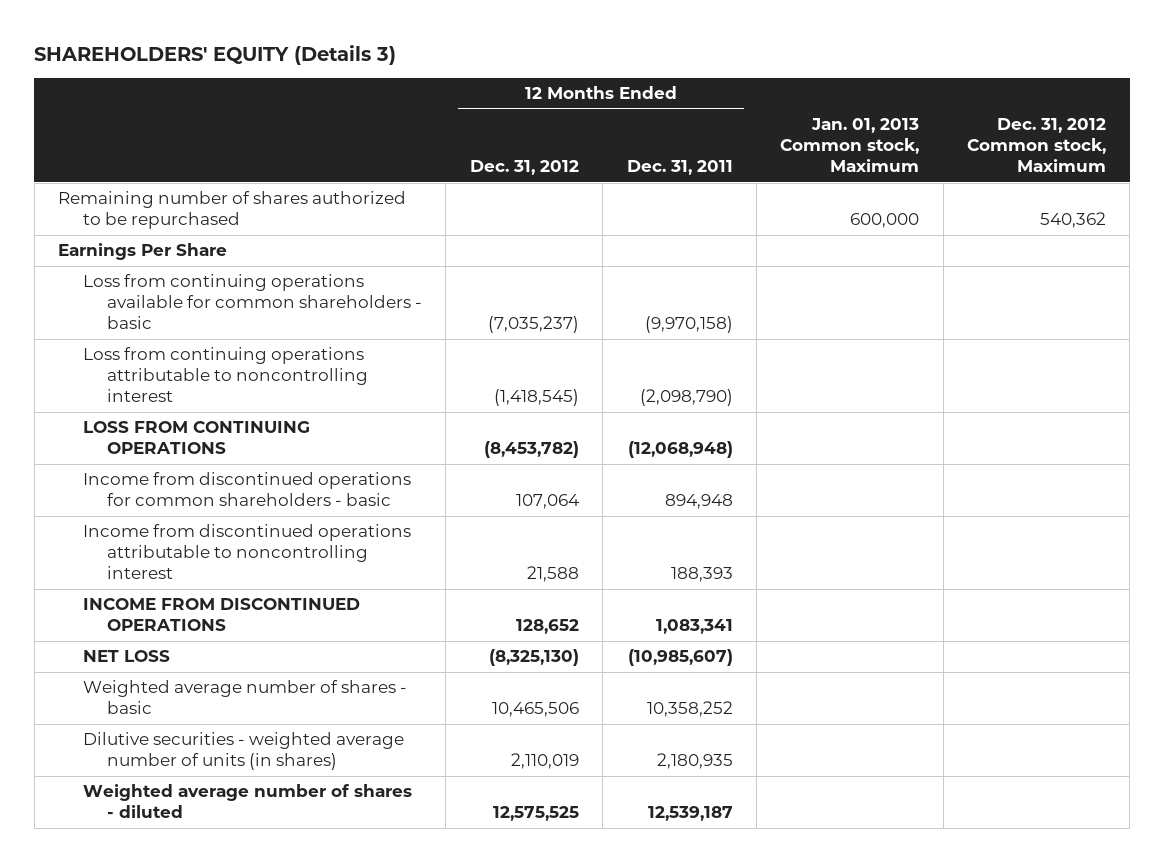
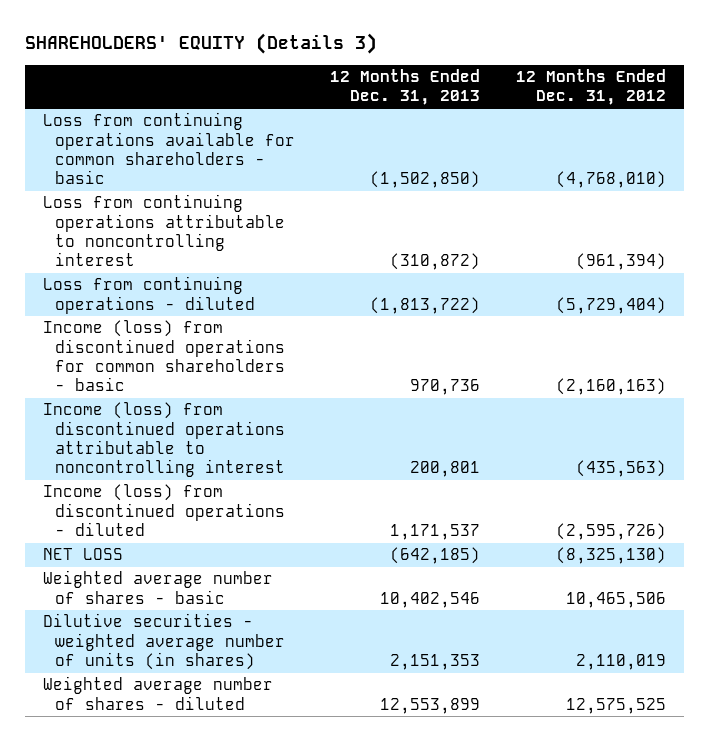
- | 12 Months Ended Dec. 31, 2012 | 12 Months Ended Dec. 31, 2011 | Jan. 01, 2013 Common stock, Maximum | Dec. 31, 2012 Common stock, Maximum
+ | 12 Months Ended Dec. 31, 2013 | 12 Months Ended Dec. 31, 2012
- Remaining number of shares authorized to be repurchased | | | 600,000 | 540,362
- Earnings Per Share
- Loss from continuing operations available for common shareholders - basic | (7,035,237) | (9,970,158) | |
- Loss from continuing operations attributable to noncontrolling interest | (1,418,545) | (2,098,790) | |
- LOSS FROM CONTINUING OPERATIONS | (8,453,782) | (12,068,948) | |
- Income from discontinued operations for common shareholders - basic | 107,064 | 894,948 | |
- Income from discontinued operations attributable to noncontrolling interest | 21,588 | 188,393 | |
- INCOME FROM DISCONTINUED OPERATIONS | 128,652 | 1,083,341 | |
+ Loss from continuing operations available for common shareholders - basic | (1,502,850) | (4,768,010)
+ Loss from continuing operations attributable to noncontrolling interest | (310,872) | (961,394)
+ Loss from continuing operations - diluted | (1,813,722) | (5,729,404)
+ Income (loss) from discontinued operations for common shareholders - basic | 970,736 | (2,160,163)
+ Income (loss) from discontinued operations attributable to noncontrolling interest | 200,801 | (435,563)
+ Income (loss) from discontinued operations - diluted | 1,171,537 | (2,595,726)

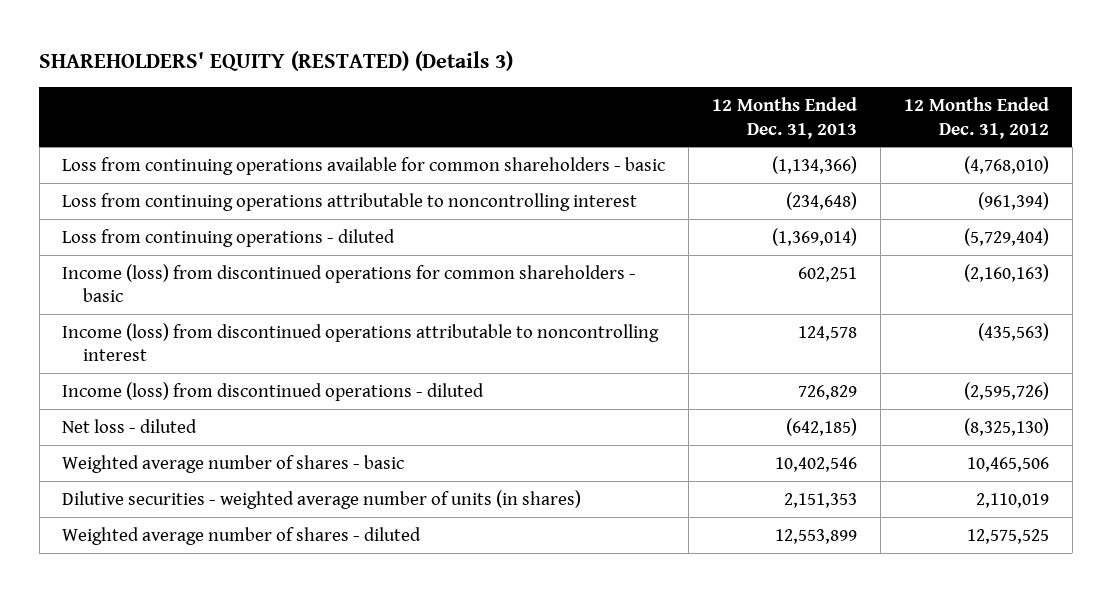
- SHAREHOLDERS' EQUITY (Details 3)
+ SHAREHOLDERS' EQUITY (RESTATED) (Details 3)
- Loss from continuing operations available for common shareholders - basic | (1,502,850) | (4,768,010)
- Loss from continuing operations attributable to noncontrolling interest | (310,872) | (961,394)
- Loss from continuing operations - diluted | (1,813,722) | (5,729,404)
- Income (loss) from discontinued operations for common shareholders - basic | 970,736 | (2,160,163)
- Income (loss) from discontinued operations attributable to noncontrolling interest | 200,801 | (435,563)
- Income (loss) from discontinued operations - diluted | 1,171,537 | (2,595,726)
- NET LOSS | (642,185) | (8,325,130)
+ Loss from continuing operations available for common shareholders - basic | (1,134,366) | (4,768,010)
+ Loss from continuing operations attributable to noncontrolling interest | (234,648) | (961,394)
+ Loss from continuing operations - diluted | (1,369,014) | (5,729,404)
+ Income (loss) from discontinued operations for common shareholders - basic | 602,251 | (2,160,163)
+ Income (loss) from discontinued operations attributable to noncontrolling interest | 124,578 | (435,563)
+ Income (loss) from discontinued operations - diluted | 726,829 | (2,595,726)
+ Net loss - diluted | (642,185) | (8,325,130)

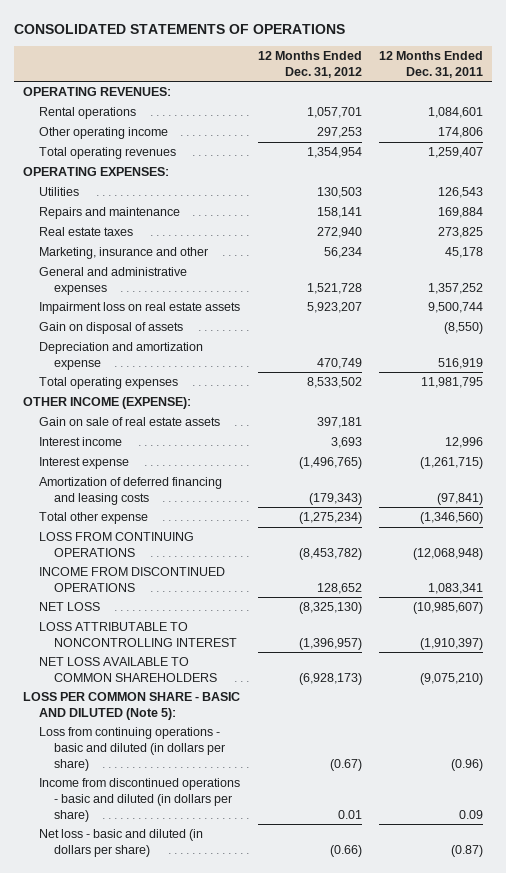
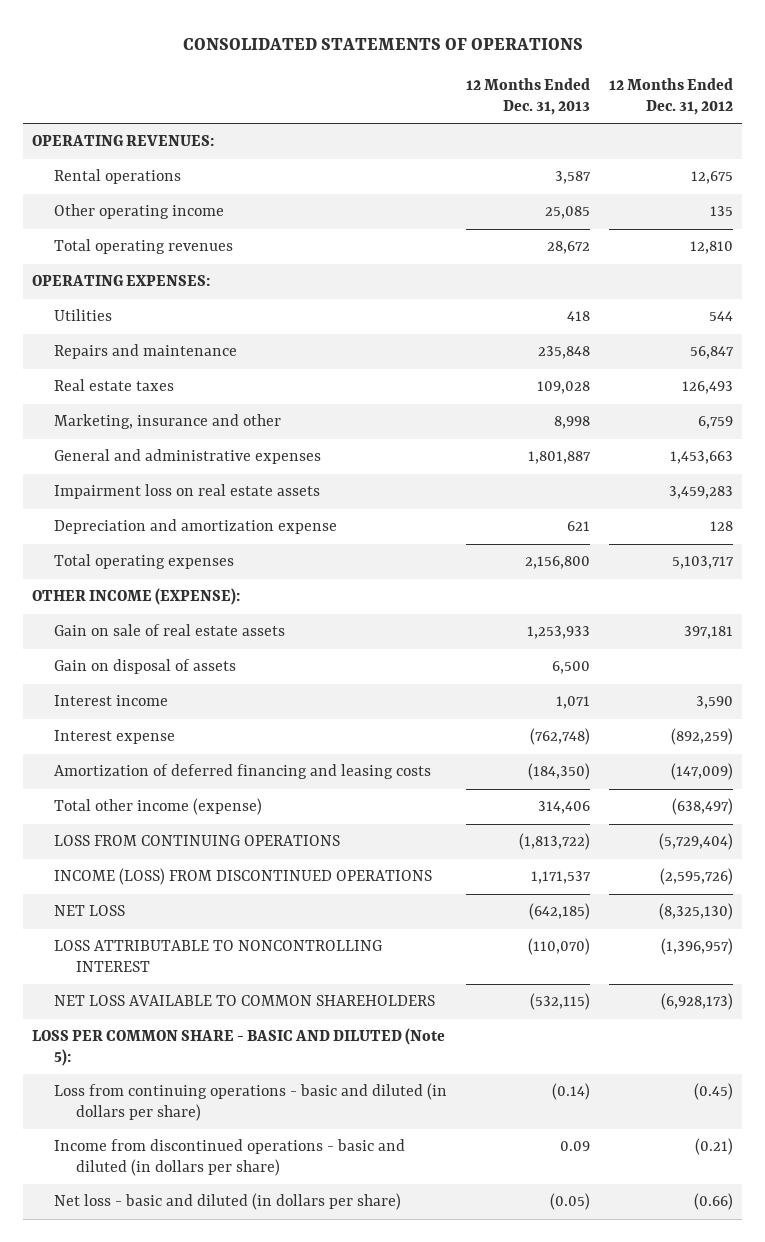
- | 12 Months Ended Dec. 31, 2012 | 12 Months Ended Dec. 31, 2011
+ | 12 Months Ended Dec. 31, 2013 | 12 Months Ended Dec. 31, 2012
- Rental operations | 1,057,701 | 1,084,601
- Other operating income | 297,253 | 174,806
- Total operating revenues | 1,354,954 | 1,259,407
+ Rental operations | 3,587 | 12,675
+ Other operating income | 25,085 | 135
+ Total operating revenues | 28,672 | 12,810
- Utilities | 130,503 | 126,543
- Repairs and maintenance | 158,141 | 169,884
- Real estate taxes | 272,940 | 273,825
- Marketing, insurance and other | 56,234 | 45,178
- General and administrative expenses | 1,521,728 | 1,357,252
- Impairment loss on real estate assets | 5,923,207 | 9,500,744
- Depreciation and amortization expense | 470,749 | 516,919
- Total operating expenses | 8,533,502 | 11,981,795
+ Utilities | 418 | 544
+ Repairs and maintenance | 235,848 | 56,847
+ Real estate taxes | 109,028 | 126,493
+ Marketing, insurance and other | 8,998 | 6,759
+ General and administrative expenses | 1,801,887 | 1,453,663
+ Impairment loss on real estate assets | | 3,459,283
+ Depreciation and amortization expense | 621 | 128
+ Total operating expenses | 2,156,800 | 5,103,717
- Interest income | 3,693 | 12,996
- Interest expense | (1,496,765) | (1,261,715)
- Amortization of deferred financing and leasing costs | (179,343) | (97,841)
- Total other expense | (1,275,234) | (1,346,560)
- LOSS FROM CONTINUING OPERATIONS | (8,453,782) | (12,068,948)
- INCOME FROM DISCONTINUED OPERATIONS | 128,652 | 1,083,341
moved down: Gain on disposal of assets | 6,500 |
+ Interest income | 1,071 | 3,590
+ Interest expense | (762,748) | (892,259)
+ Amortization of deferred financing and leasing costs | (184,350) | (147,009)
+ Total other income (expense) | 314,406 | (638,497)
+ LOSS FROM CONTINUING OPERATIONS | (1,813,722) | (5,729,404)
+ INCOME (LOSS) FROM DISCONTINUED OPERATIONS | 1,171,537 | (2,595,726)
- Loss from continuing operations - basic and diluted (in dollars per share) | (0.67) | (0.96)
- Income from discontinued operations - basic and diluted (in dollars per share) | 0.01 | 0.09
+ Loss from continuing operations - basic and diluted (in dollars per share) | (0.14) | (0.45)
+ Income from discontinued operations - basic and diluted (in dollars per share) | 0.09 | (0.21)

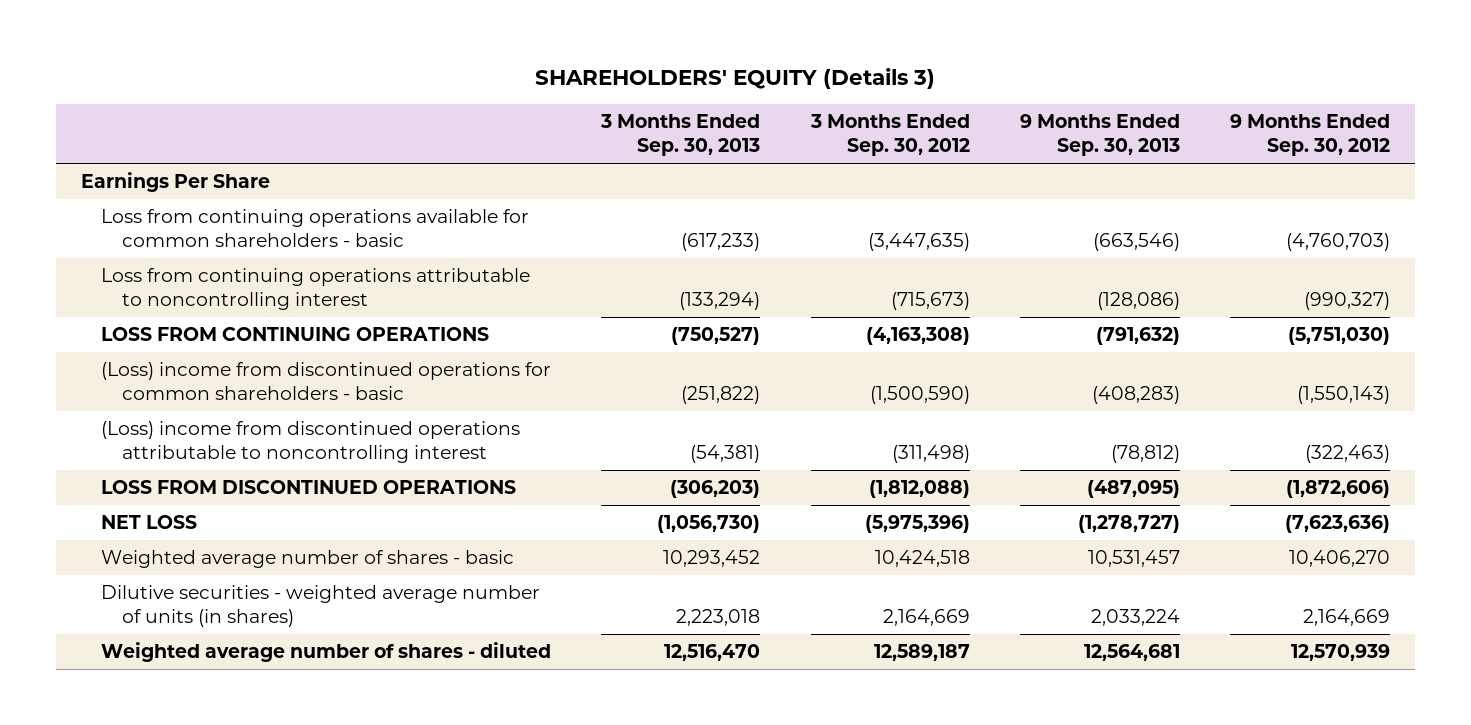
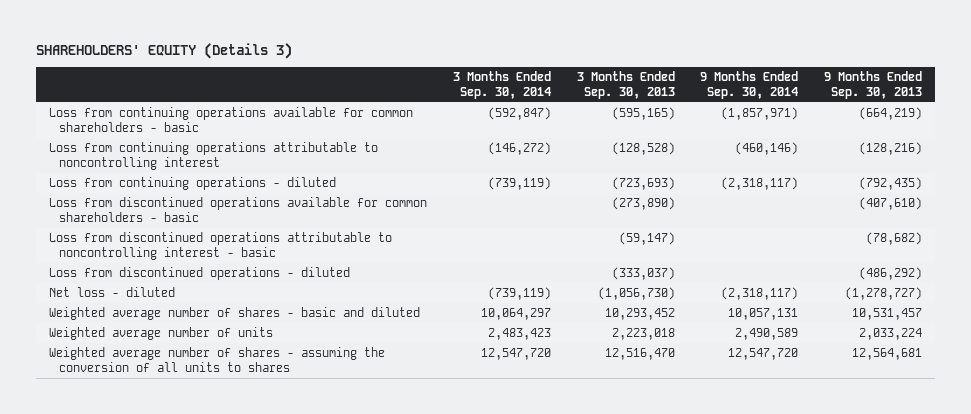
- | 3 Months Ended Sep. 30, 2013 | 3 Months Ended Sep. 30, 2012 | 9 Months Ended Sep. 30, 2013 | 9 Months Ended Sep. 30, 2012
+ | 3 Months Ended Sep. 30, 2014 | 3 Months Ended Sep. 30, 2013 | 9 Months Ended Sep. 30, 2014 | 9 Months Ended Sep. 30, 2013
- Earnings Per Share
- Loss from continuing operations available for common shareholders - basic | (617,233) | (3,447,635) | (663,546) | (4,760,703)
- Loss from continuing operations attributable to noncontrolling interest | (133,294) | (715,673) | (128,086) | (990,327)
- LOSS FROM CONTINUING OPERATIONS | (750,527) | (4,163,308) | (791,632) | (5,751,030)
- (Loss) income from discontinued operations for common shareholders - basic | (251,822) | (1,500,590) | (408,283) | (1,550,143)
- (Loss) income from discontinued operations attributable to noncontrolling interest | (54,381) | (311,498) | (78,812) | (322,463)
- LOSS FROM DISCONTINUED OPERATIONS | (306,203) | (1,812,088) | (487,095) | (1,872,606)
- NET LOSS | (1,056,730) | (5,975,396) | (1,278,727) | (7,623,636)
- Weighted average number of shares - basic | 10,293,452 | 10,424,518 | 10,531,457 | 10,406,270
- Dilutive securities - weighted average number of units (in shares) | 2,223,018 | 2,164,669 | 2,033,224 | 2,164,669
- Weighted average number of shares - diluted | 12,516,470 | 12,589,187 | 12,564,681 | 12,570,939
+ Loss from continuing operations available for common shareholders - basic | (592,847) | (595,165) | (1,857,971) | (664,219)
+ Loss from continuing operations attributable to noncontrolling interest | (146,272) | (128,528) | (460,146) | (128,216)
+ Loss from continuing operations - diluted | (739,119) | (723,693) | (2,318,117) | (792,435)
+ Loss from discontinued operations available for common shareholders - basic | | (273,890) | | (407,610)
+ Loss from discontinued operations attributable to noncontrolling interest - basic | | (59,147) | | (78,682)
+ Loss from discontinued operations - diluted | | (333,037) | | (486,292)
+ Net loss - diluted | (739,119) | (1,056,730) | (2,318,117) | (1,278,727)
+ Weighted average number of shares - basic and diluted | 10,064,297 | 10,293,452 | 10,057,131 | 10,531,457
+ Weighted average number of units | 2,483,423 | 2,223,018 | 2,490,589 | 2,033,224
+ Weighted average number of shares - assuming the conversion of all units to shares | 12,547,720 | 12,516,470 | 12,547,720 | 12,564,681

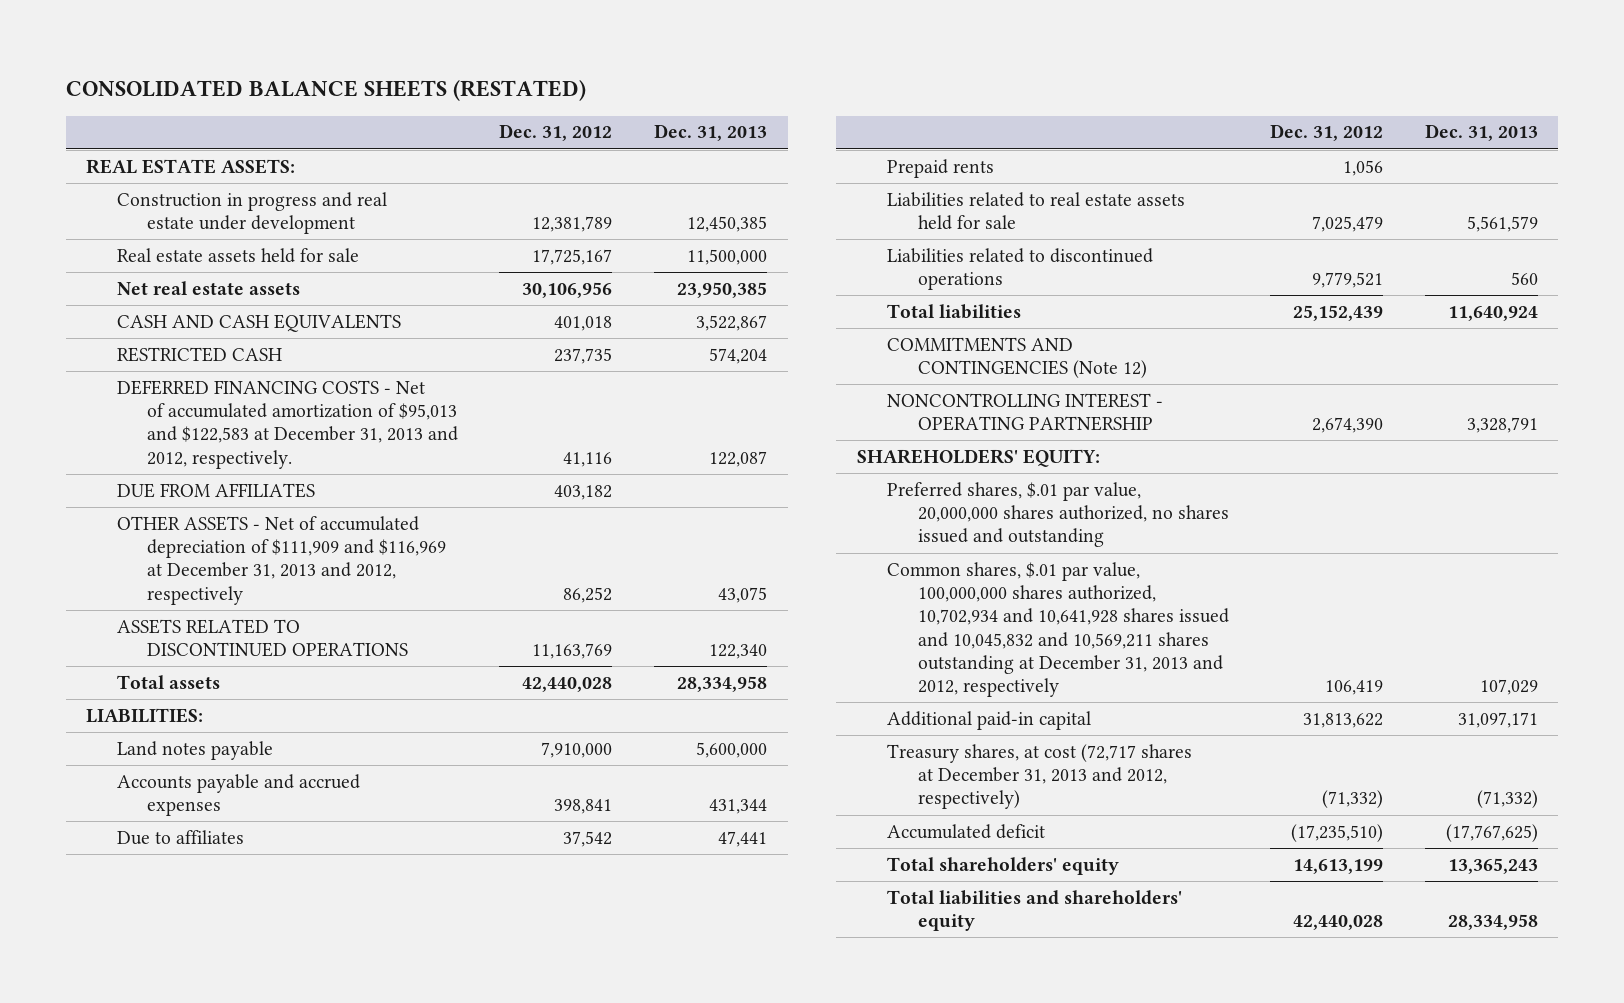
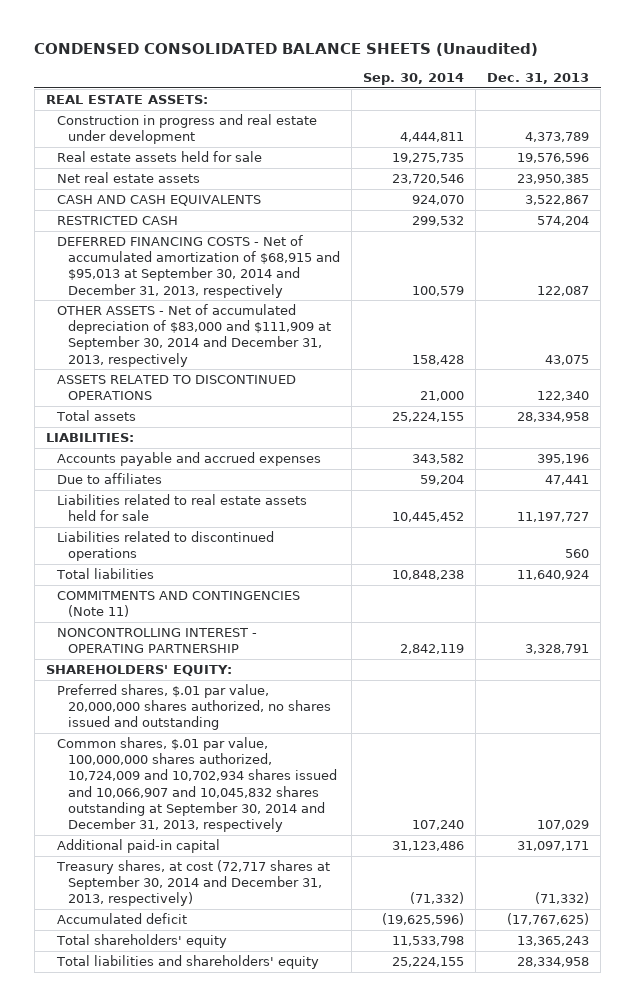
- CONSOLIDATED BALANCE SHEETS (RESTATED)
+ CONDENSED CONSOLIDATED BALANCE SHEETS (Unaudited)
- | Dec. 31, 2012 | Dec. 31, 2013
+ | Sep. 30, 2014 | Dec. 31, 2013
- Construction in progress and real estate under development | 12,381,789 | 12,450,385
- Real estate assets held for sale | 17,725,167 | 11,500,000
+ Construction in progress and real estate under development | 4,444,811 | 4,373,789
+ Real estate assets held for sale | 19,275,735 | 19,576,596
- DEFERRED FINANCING COSTS - Net of accumulated amortization of $95,013 and $122,583 at December 31, 2013 and 2012, respectively. | 41,116 | 122,087
- DUE FROM AFFILIATES | 403,182 |
- OTHER ASSETS - Net of accumulated depreciation of $111,909 and $116,969 at December 31, 2013 and 2012, respectively | 86,252 | 43,075
+ DEFERRED FINANCING COSTS - Net of accumulated amortization of $68,915 and $95,013 at September 30, 2014 and December 31, 2013, respectively | 100,579 | 122,087
+ OTHER ASSETS - Net of accumulated depreciation of $83,000 and $111,909 at September 30, 2014 and December 31, 2013, respectively | 158,428 | 43,075
- Land notes payable | 7,910,000 | 5,600,000
- Accounts payable and accrued expenses | 398,841 | 431,344
+ Accounts payable and accrued expenses | 343,582 | 395,196
- Prepaid rents | 1,056 |
- Liabilities related to real estate assets held for sale | 7,025,479 | 5,561,579
+ Liabilities related to real estate assets held for sale | 10,445,452 | 11,197,727
- COMMITMENTS AND CONTINGENCIES (Note 12)
+ COMMITMENTS AND CONTINGENCIES (Note 11)
- Common shares, $.01 par value, 100,000,000 shares authorized, 10,702,934 and 10,641,928 shares issued and 10,045,832 and 10,569,211 shares outstanding at December 31, 2013 and 2012, respectively | 106,419 | 107,029
+ Common shares, $.01 par value, 100,000,000 shares authorized, 10,724,009 and 10,702,934 shares issued and 10,066,907 and 10,045,832 shares outstanding at September 30, 2014 and December 31, 2013, respectively | 107,240 | 107,029
- Treasury shares, at cost (72,717 shares at December 31, 2013 and 2012, respectively) | (71,332) | (71,332)
+ Treasury shares, at cost (72,717 shares at September 30, 2014 and December 31, 2013, respectively) | (71,332) | (71,332)

